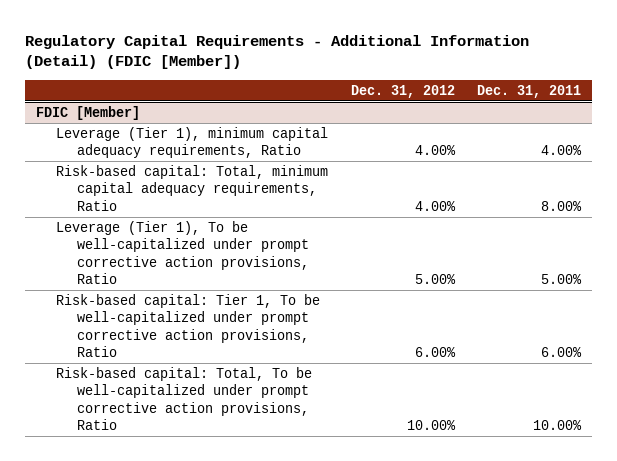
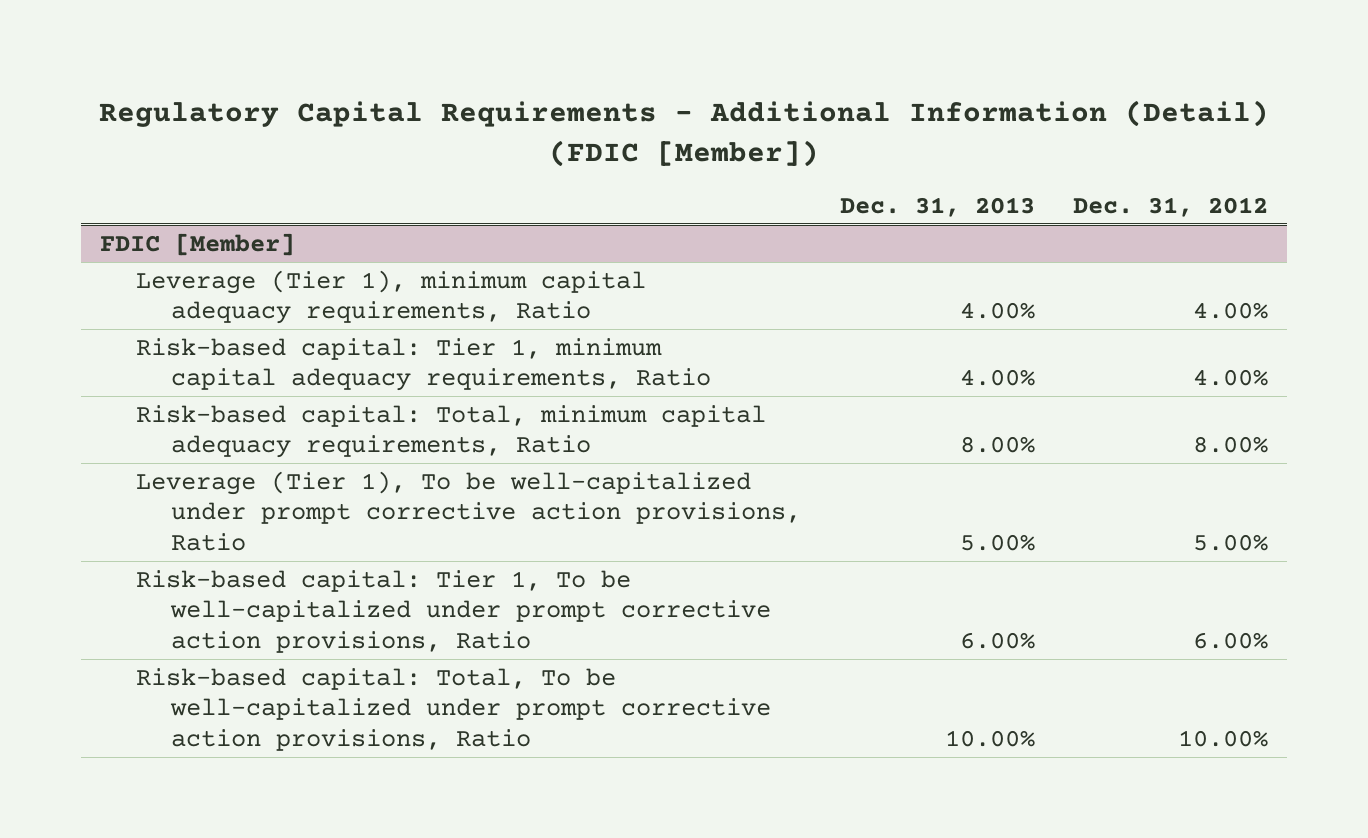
- | Dec. 31, 2012 | Dec. 31, 2011
+ | Dec. 31, 2013 | Dec. 31, 2012
@ FDIC [Member]
- Risk-based capital: Total, minimum capital adequacy requirements, Ratio | 4.00% | 8.00%
+ Risk-based capital: Tier 1, minimum capital adequacy requirements, Ratio | 4.00% | 4.00%
+ Risk-based capital: Total, minimum capital adequacy requirements, Ratio | 8.00% | 8.00%

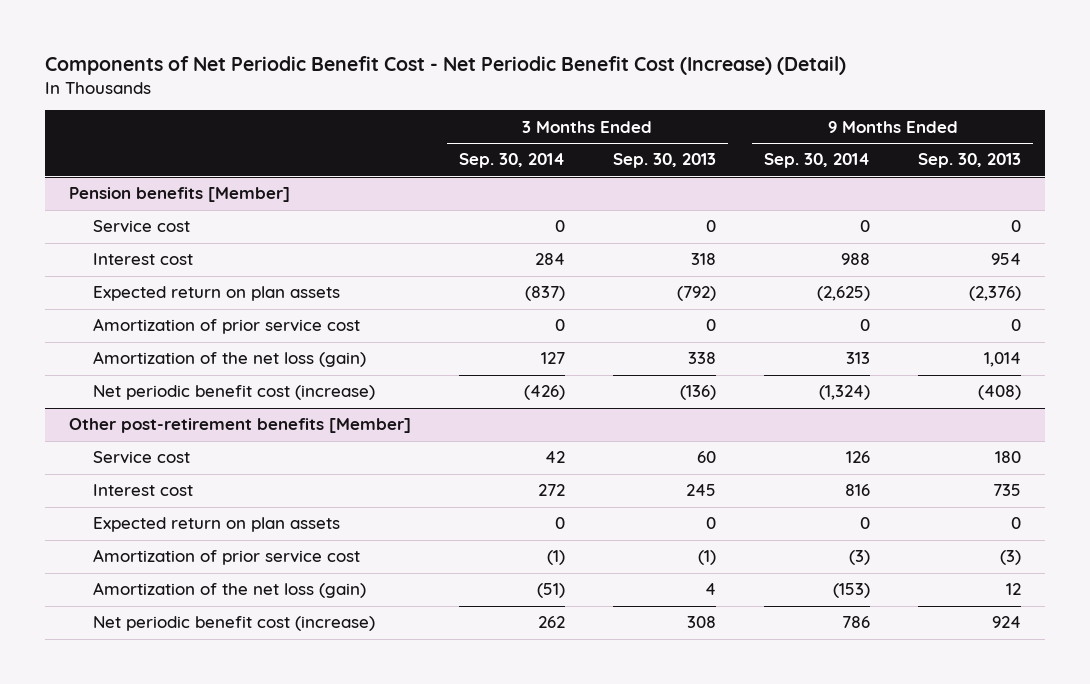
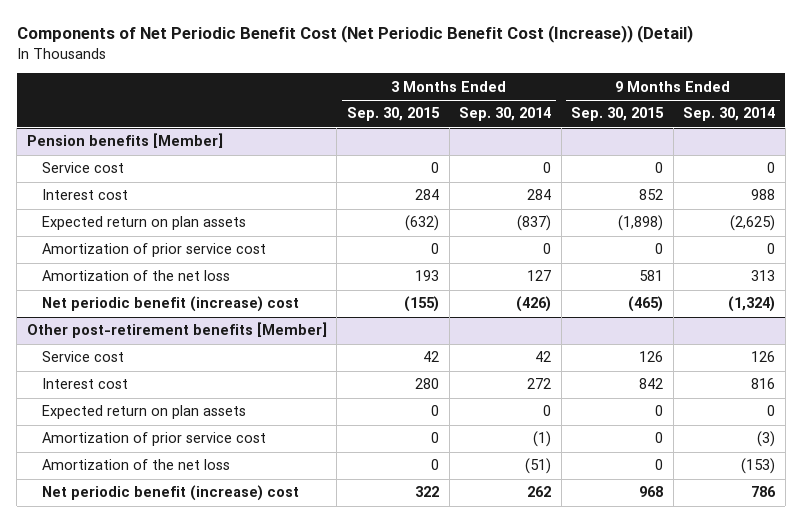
- Components of Net Periodic Benefit Cost - Net Periodic Benefit Cost (Increase) (Detail)
+ Components of Net Periodic Benefit Cost (Net Periodic Benefit Cost (Increase)) (Detail)
- | 3 Months Ended Sep. 30, 2014 | 3 Months Ended Sep. 30, 2013 | 9 Months Ended Sep. 30, 2014 | 9 Months Ended Sep. 30, 2013
+ | 3 Months Ended Sep. 30, 2015 | 3 Months Ended Sep. 30, 2014 | 9 Months Ended Sep. 30, 2015 | 9 Months Ended Sep. 30, 2014
@ Pension benefits [Member]
- Amortization of the net loss (gain) | 127 | 338 | 313 | 1,014
- Net periodic benefit cost (increase) | (426) | (136) | (1,324) | (408)
+ Amortization of the net loss | 193 | 127 | 581 | 313
+ Net periodic benefit (increase) cost | (155) | (426) | (465) | (1,324)
@ Other post-retirement benefits [Member]
- Amortization of the net loss (gain) | (51) | 4 | (153) | 12
- Net periodic benefit cost (increase) | 262 | 308 | 786 | 924
+ Amortization of the net loss | 0 | (51) | 0 | (153)
+ Net periodic benefit (increase) cost | 322 | 262 | 968 | 786

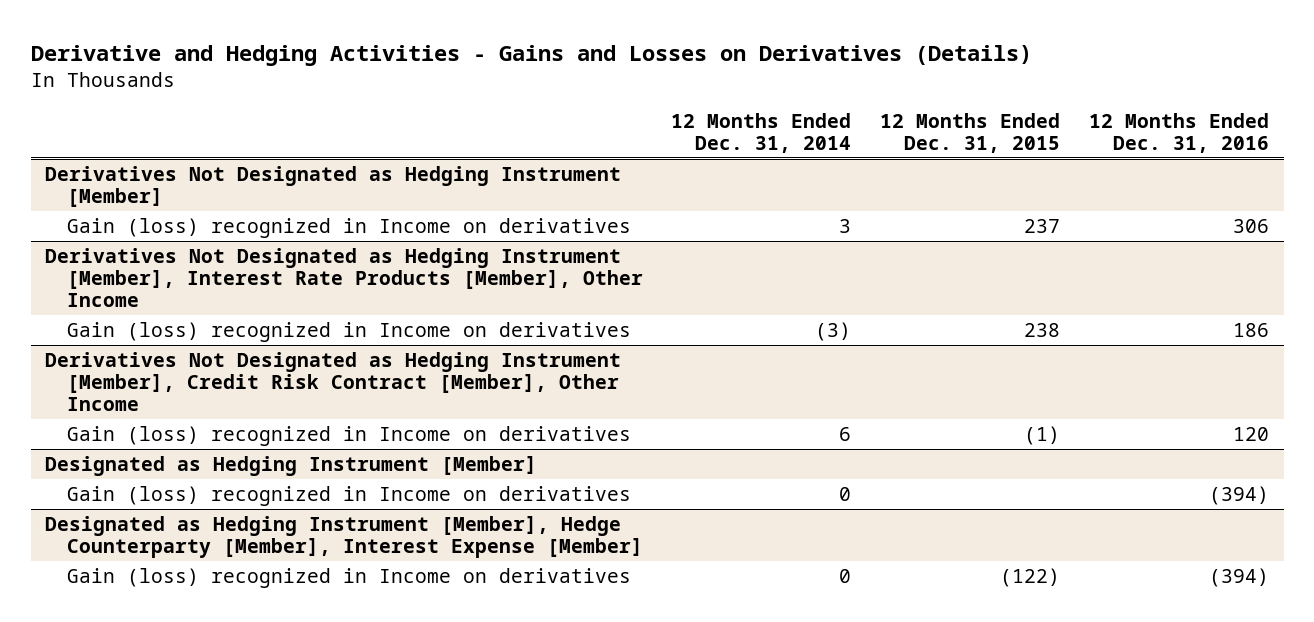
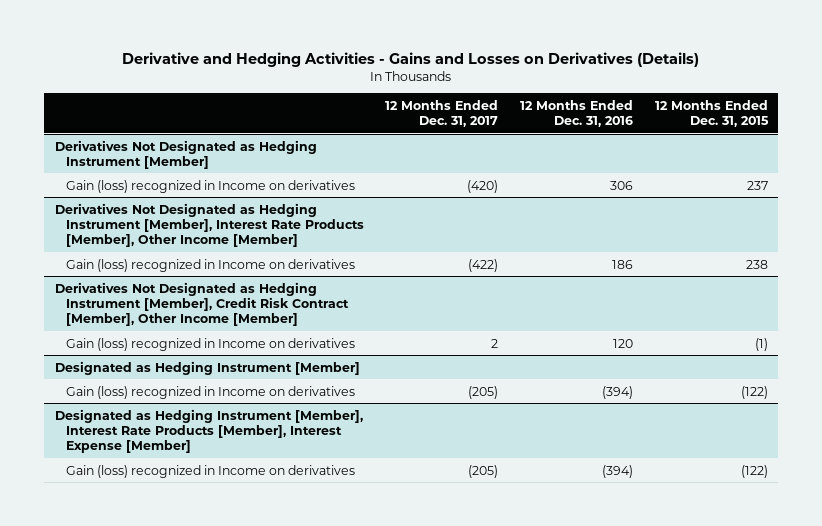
- | 12 Months Ended Dec. 31, 2014 | 12 Months Ended Dec. 31, 2015 | 12 Months Ended Dec. 31, 2016
+ | 12 Months Ended Dec. 31, 2017 | 12 Months Ended Dec. 31, 2016 | 12 Months Ended Dec. 31, 2015
- Derivatives Not Designated as Hedging Instrument [Member], Interest Rate Products [Member], Other Income
+ Derivatives Not Designated as Hedging Instrument [Member], Interest Rate Products [Member], Other Income [Member]
- Derivatives Not Designated as Hedging Instrument [Member], Credit Risk Contract [Member], Other Income
+ Derivatives Not Designated as Hedging Instrument [Member], Credit Risk Contract [Member], Other Income [Member]
@ Designated as Hedging Instrument [Member]
- Gain (loss) recognized in Income on derivatives | 0 | | (394)
- Designated as Hedging Instrument [Member], Hedge Counterparty [Member], Interest Expense [Member]
+ Designated as Hedging Instrument [Member], Interest Rate Products [Member], Interest Expense [Member]
+ Gain (loss) recognized in Income on derivatives | (205) | (394) | (122)

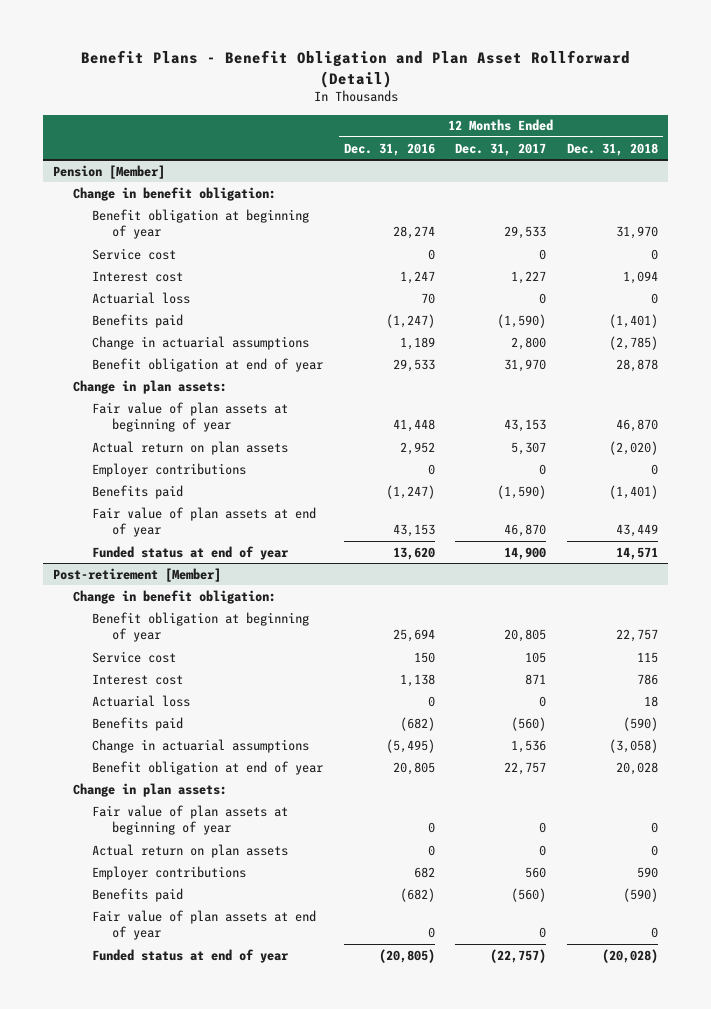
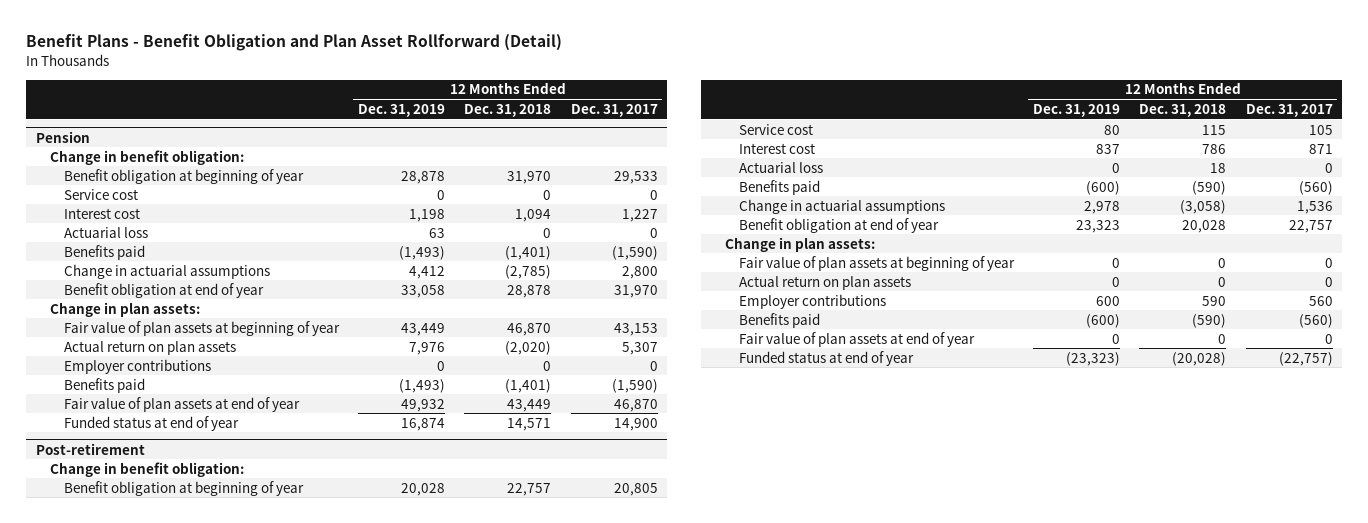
- | 12 Months Ended Dec. 31, 2016 | 12 Months Ended Dec. 31, 2017 | 12 Months Ended Dec. 31, 2018
+ | 12 Months Ended Dec. 31, 2019 | 12 Months Ended Dec. 31, 2018 | 12 Months Ended Dec. 31, 2017
- Pension [Member]
+ Pension
- Post-retirement [Member]
+ Post-retirement

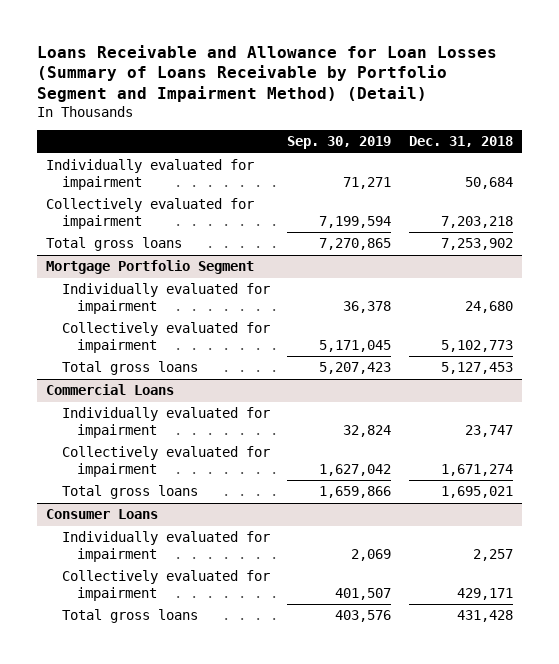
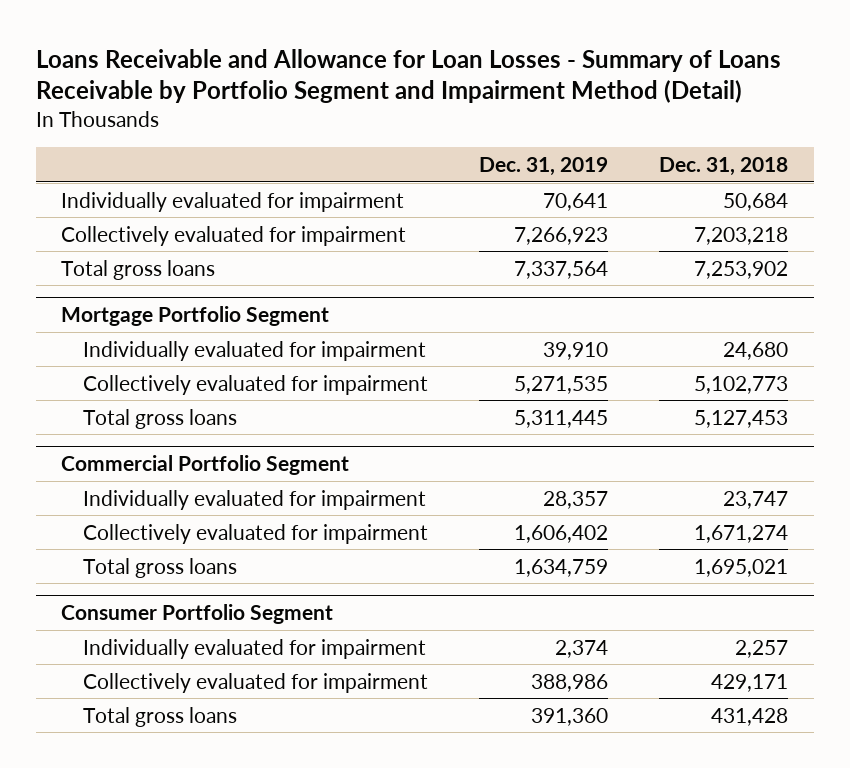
- Loans Receivable and Allowance for Loan Losses (Summary of Loans Receivable by Portfolio Segment and Impairment Method) (Detail)
+ Loans Receivable and Allowance for Loan Losses - Summary of Loans Receivable by Portfolio Segment and Impairment Method (Detail)
- | Sep. 30, 2019 | Dec. 31, 2018
+ | Dec. 31, 2019 | Dec. 31, 2018
- Commercial Loans
+ Commercial Portfolio Segment
- Consumer Loans
+ Consumer Portfolio Segment

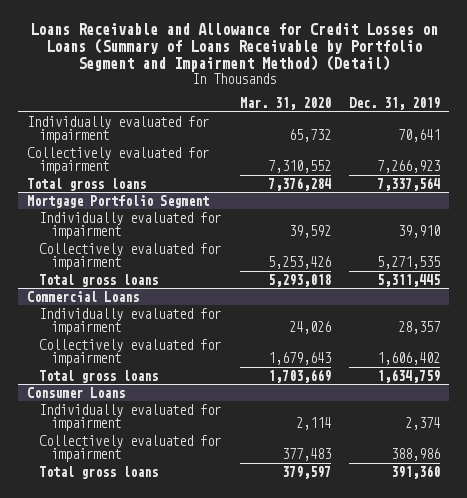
- Loans Receivable and Allowance for Loan Losses - Summary of Loans Receivable by Portfolio Segment and Impairment Method (Detail)
+ Loans Receivable and Allowance for Credit Losses on Loans (Summary of Loans Receivable by Portfolio Segment and Impairment Method) (Detail)
- | Dec. 31, 2019 | Dec. 31, 2018
+ | Mar. 31, 2020 | Dec. 31, 2019
- Commercial Portfolio Segment
+ Commercial Loans
- Consumer Portfolio Segment
+ Consumer Loans

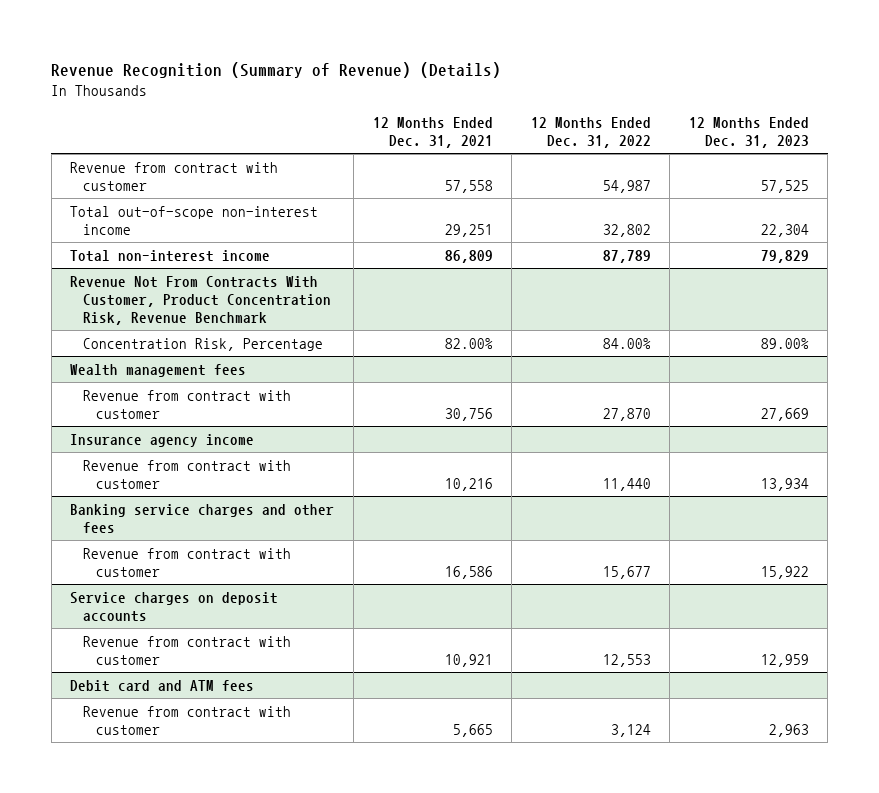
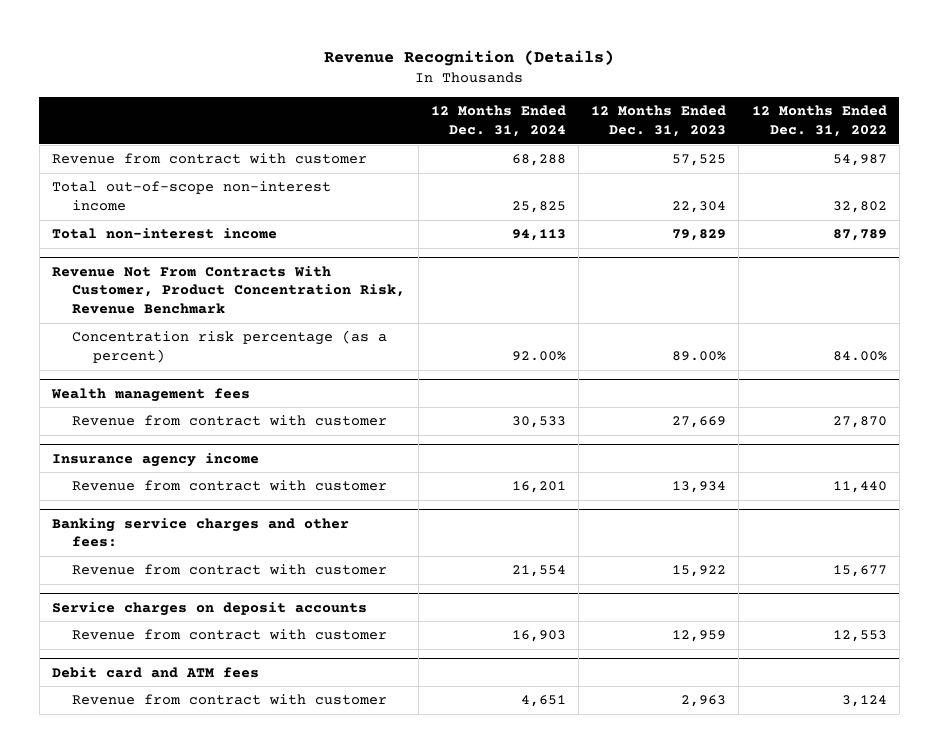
- Revenue Recognition (Summary of Revenue) (Details)
+ Revenue Recognition (Details)
- | 12 Months Ended Dec. 31, 2021 | 12 Months Ended Dec. 31, 2022 | 12 Months Ended Dec. 31, 2023
+ | 12 Months Ended Dec. 31, 2024 | 12 Months Ended Dec. 31, 2023 | 12 Months Ended Dec. 31, 2022
@ Revenue Not From Contracts With Customer, Product Concentration Risk, Revenue Benchmark
- Concentration Risk, Percentage | 82.00% | 84.00% | 89.00%
+ Concentration risk percentage (as a percent) | 92.00% | 89.00% | 84.00%
- Banking service charges and other fees
+ Banking service charges and other fees:

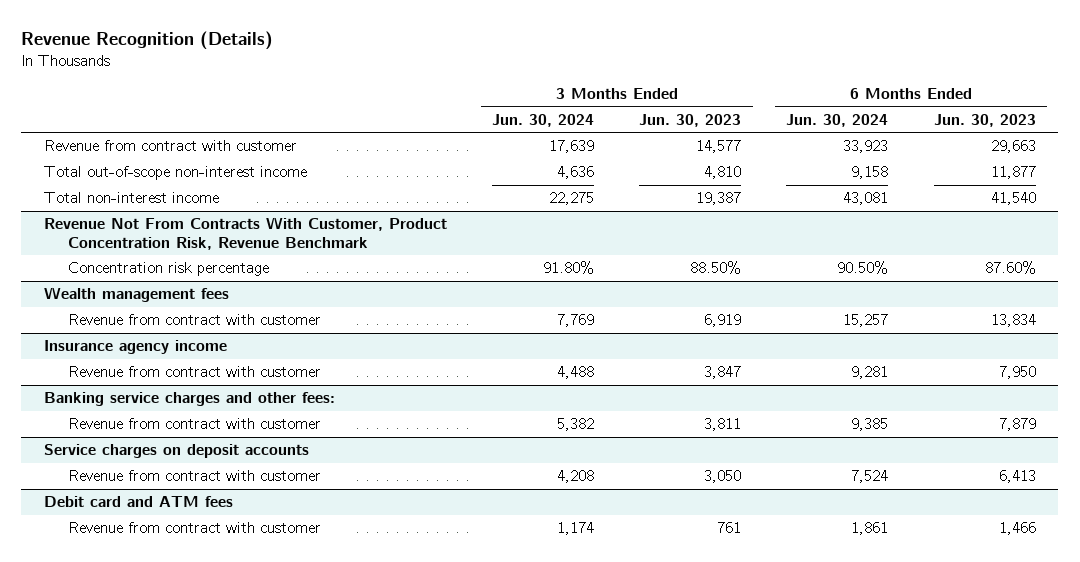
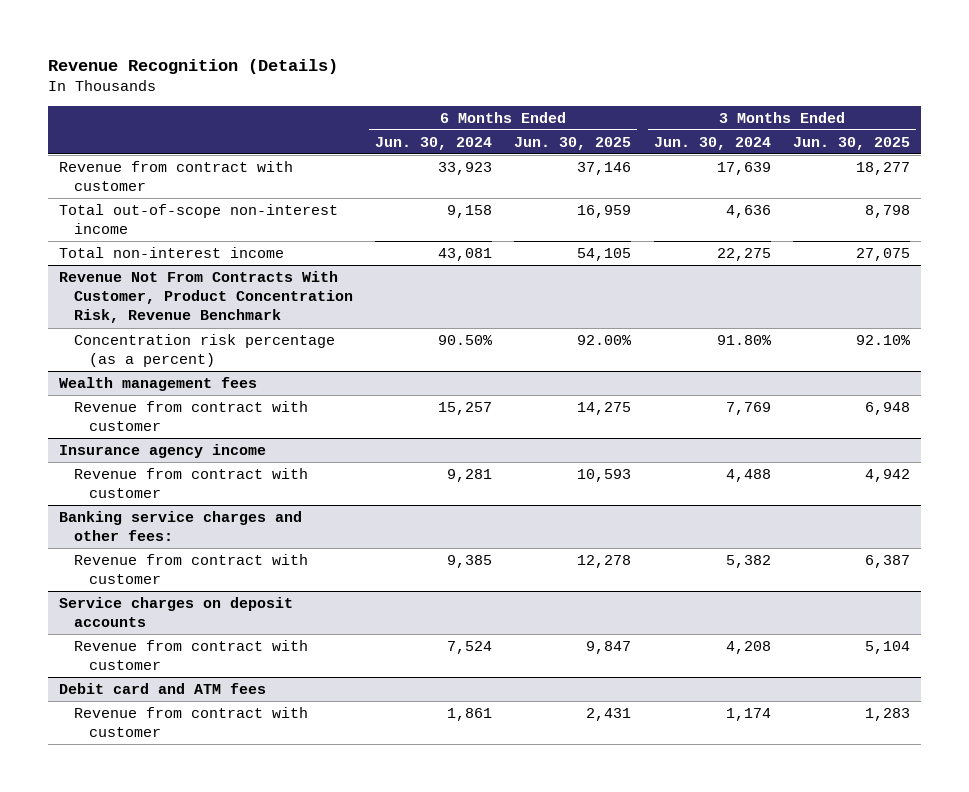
- | 3 Months Ended Jun. 30, 2024 | 3 Months Ended Jun. 30, 2023 | 6 Months Ended Jun. 30, 2024 | 6 Months Ended Jun. 30, 2023
+ | 6 Months Ended Jun. 30, 2024 | 6 Months Ended Jun. 30, 2025 | 3 Months Ended Jun. 30, 2024 | 3 Months Ended Jun. 30, 2025
@ Revenue Not From Contracts With Customer, Product Concentration Risk, Revenue Benchmark
- Concentration risk percentage | 91.80% | 88.50% | 90.50% | 87.60%
+ Concentration risk percentage (as a percent) | 90.50% | 92.00% | 91.80% | 92.10%

